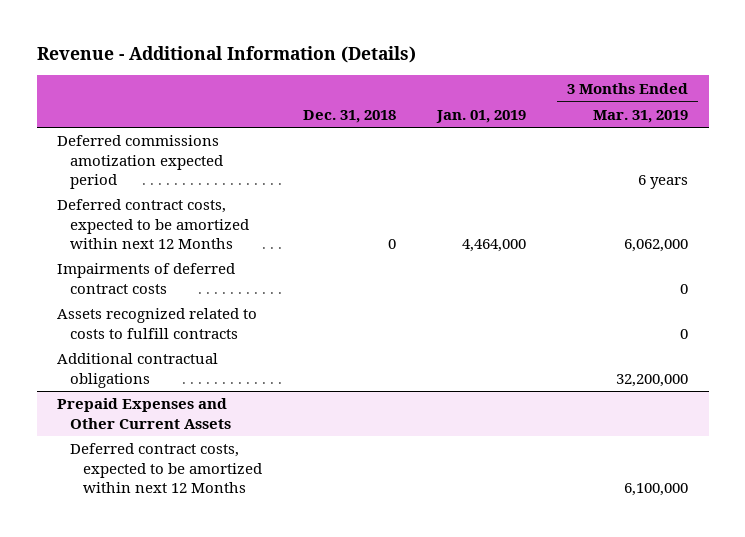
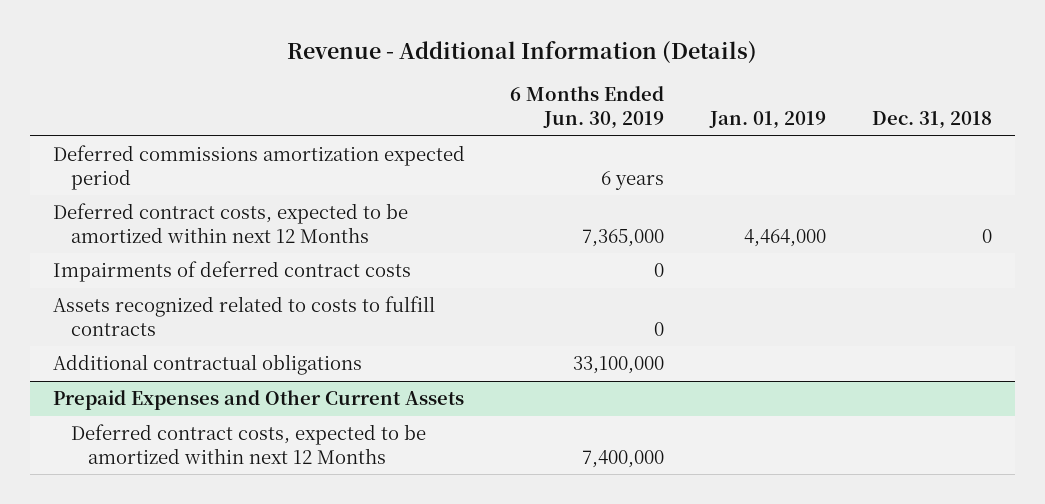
- | Dec. 31, 2018 | Jan. 01, 2019 | 3 Months Ended Mar. 31, 2019
+ | 6 Months Ended Jun. 30, 2019 | Jan. 01, 2019 | Dec. 31, 2018
- Deferred commissions amotization expected period | | | 6 years
+ Deferred commissions amortization expected period | 6 years | |

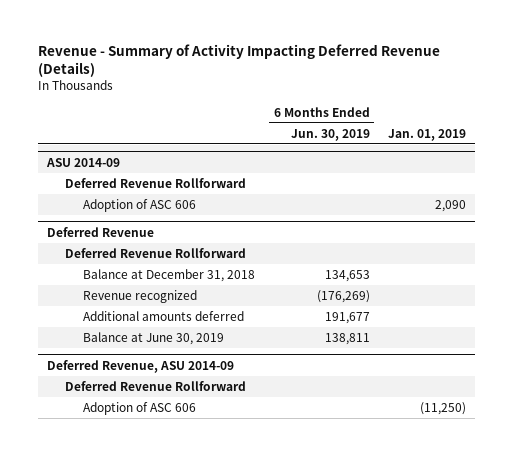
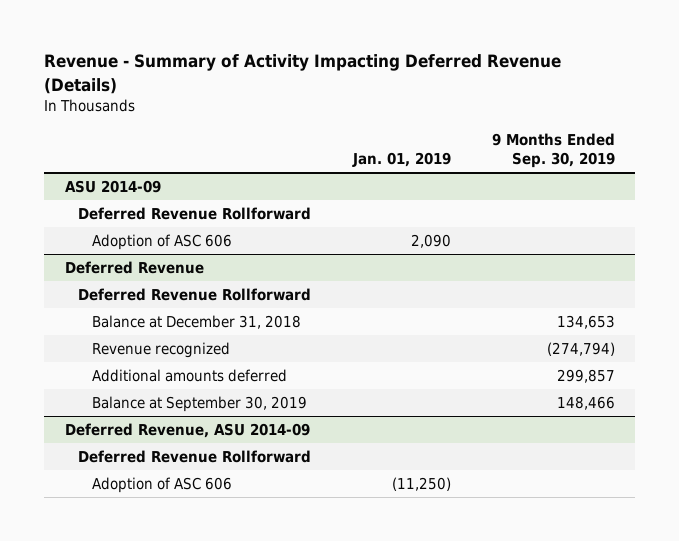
- | 6 Months Ended Jun. 30, 2019 | Jan. 01, 2019
+ | Jan. 01, 2019 | 9 Months Ended Sep. 30, 2019
@ Deferred Revenue
- Balance at June 30, 2019 | 138,811 |
+ Balance at September 30, 2019 | | 148,466

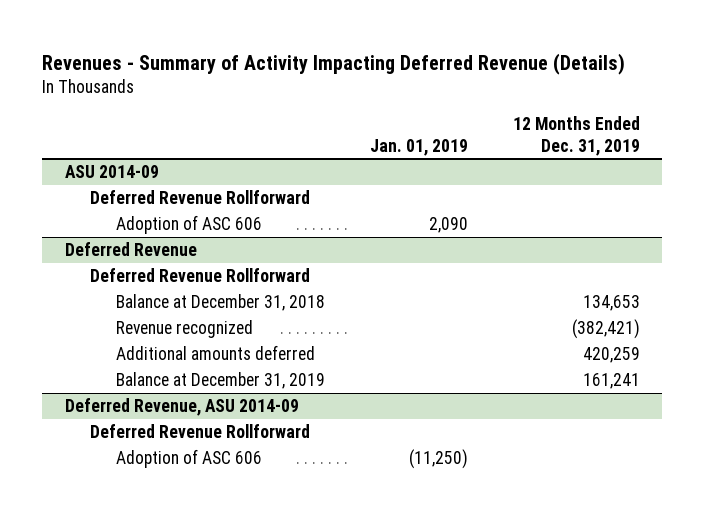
- Revenue - Summary of Activity Impacting Deferred Revenue (Details)
+ Revenues - Summary of Activity Impacting Deferred Revenue (Details)
- | Jan. 01, 2019 | 9 Months Ended Sep. 30, 2019
+ | Jan. 01, 2019 | 12 Months Ended Dec. 31, 2019
@ Deferred Revenue
- Balance at September 30, 2019 | | 148,466
+ Balance at December 31, 2019 | | 161,241

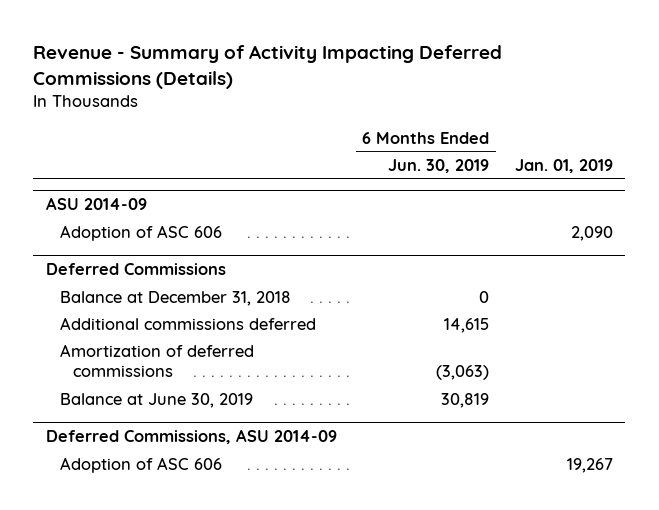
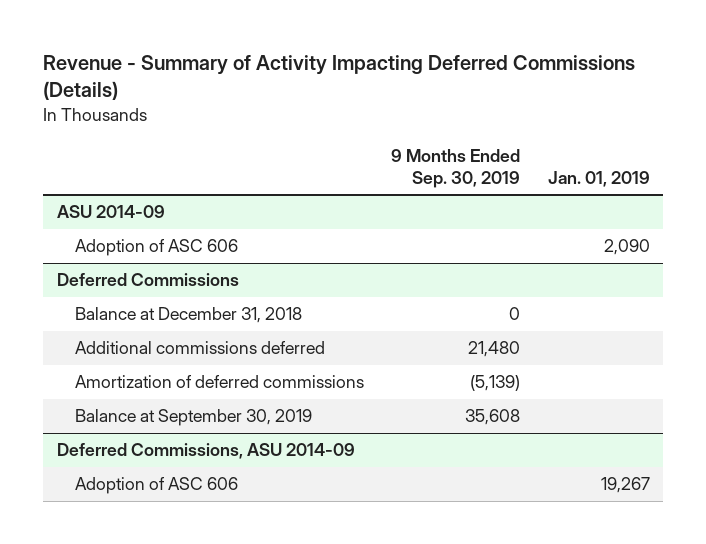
- | 6 Months Ended Jun. 30, 2019 | Jan. 01, 2019
+ | 9 Months Ended Sep. 30, 2019 | Jan. 01, 2019
@ Deferred Commissions
- Balance at June 30, 2019 | 30,819 |
+ Balance at September 30, 2019 | 35,608 |

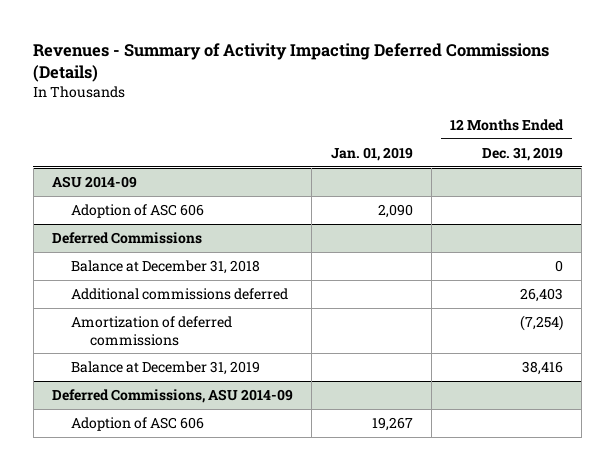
- Revenue - Summary of Activity Impacting Deferred Commissions (Details)
+ Revenues - Summary of Activity Impacting Deferred Commissions (Details)
- | 9 Months Ended Sep. 30, 2019 | Jan. 01, 2019
+ | Jan. 01, 2019 | 12 Months Ended Dec. 31, 2019
@ Deferred Commissions
- Balance at September 30, 2019 | 35,608 |
+ Balance at December 31, 2019 | | 38,416

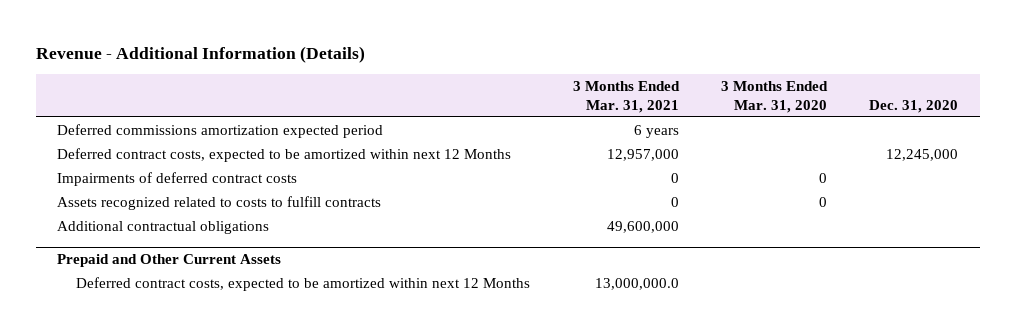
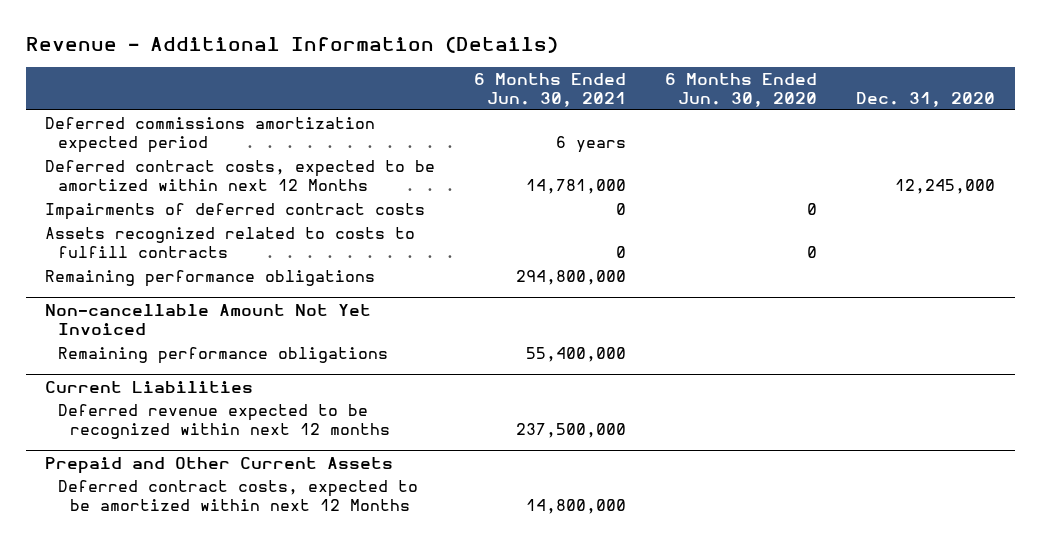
- | 3 Months Ended Mar. 31, 2021 | 3 Months Ended Mar. 31, 2020 | Dec. 31, 2020
+ | 6 Months Ended Jun. 30, 2021 | 6 Months Ended Jun. 30, 2020 | Dec. 31, 2020
- Additional contractual obligations | 49,600,000 | |
+ Remaining performance obligations | 294,800,000 | |
+ Non-cancellable Amount Not Yet Invoiced
+ Remaining performance obligations | 55,400,000 | |
+ Current Liabilities
+ Deferred revenue expected to be recognized within next 12 months | 237,500,000 | |

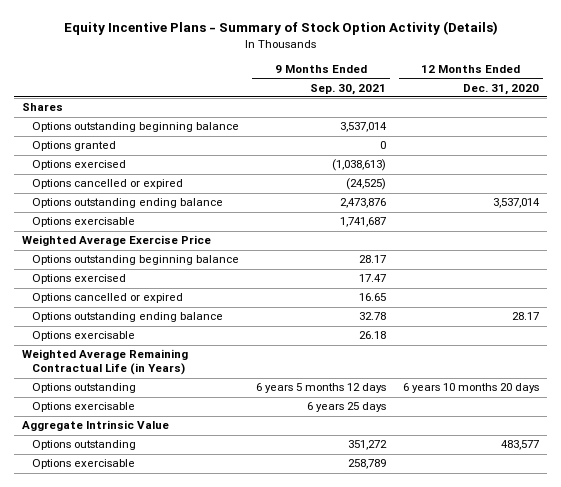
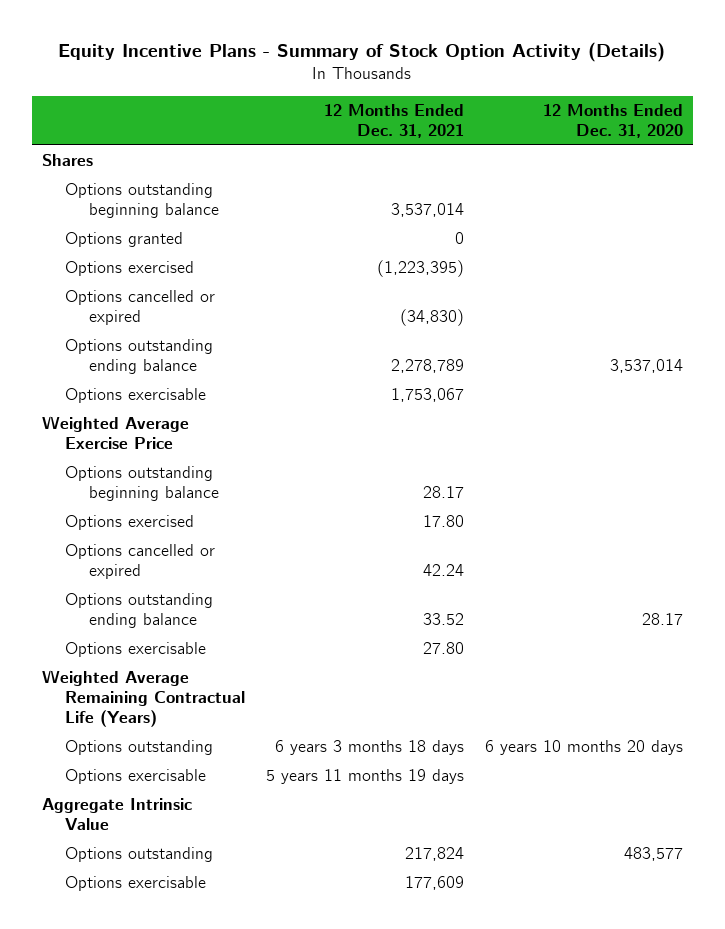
- | 9 Months Ended Sep. 30, 2021 | 12 Months Ended Dec. 31, 2020
+ | 12 Months Ended Dec. 31, 2021 | 12 Months Ended Dec. 31, 2020
- Weighted Average Remaining Contractual Life (in Years)
+ Weighted Average Remaining Contractual Life (Years)

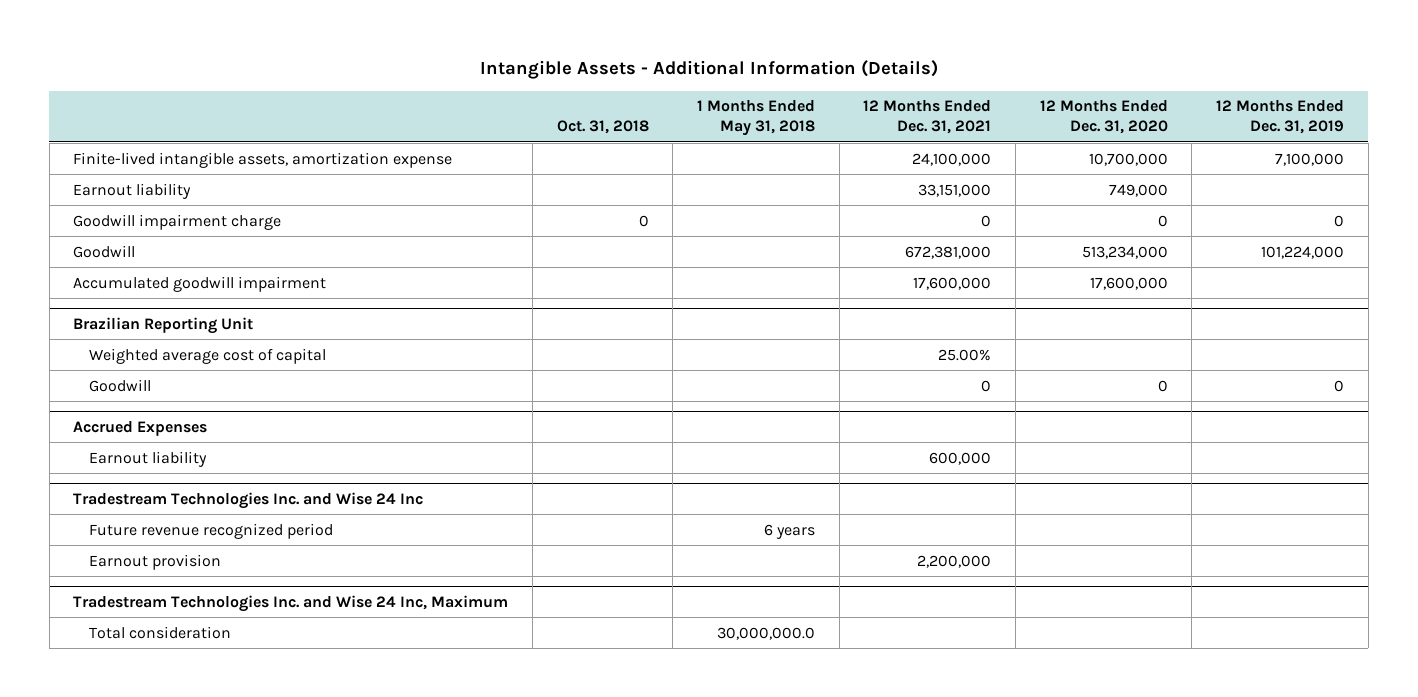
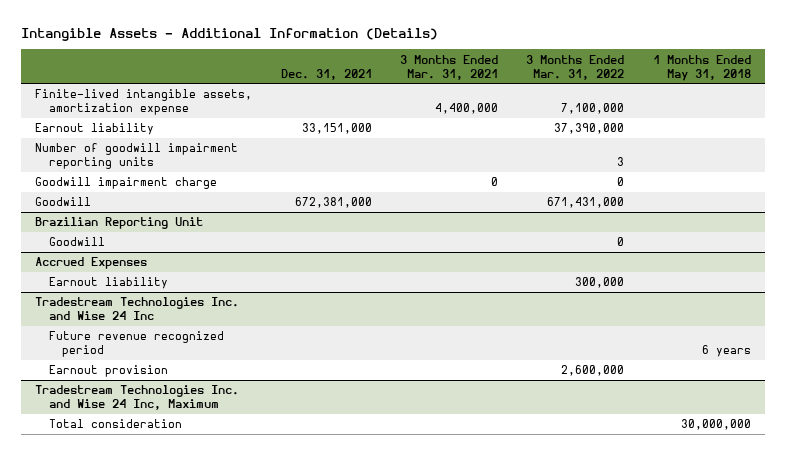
- | Oct. 31, 2018 | 1 Months Ended May 31, 2018 | 12 Months Ended Dec. 31, 2021 | 12 Months Ended Dec. 31, 2020 | 12 Months Ended Dec. 31, 2019
+ | Dec. 31, 2021 | 3 Months Ended Mar. 31, 2021 | 3 Months Ended Mar. 31, 2022 | 1 Months Ended May 31, 2018
+ Number of goodwill impairment reporting units | | | 3 |
- Accumulated goodwill impairment | | | 17,600,000 | 17,600,000 |
@ Brazilian Reporting Unit
- Weighted average cost of capital | | | 25.00% | |
@ Tradestream Technologies Inc. and Wise 24 Inc, Maximum
- Total consideration | | 30,000,000.0 | | |
+ Total consideration | | | | 30,000,000

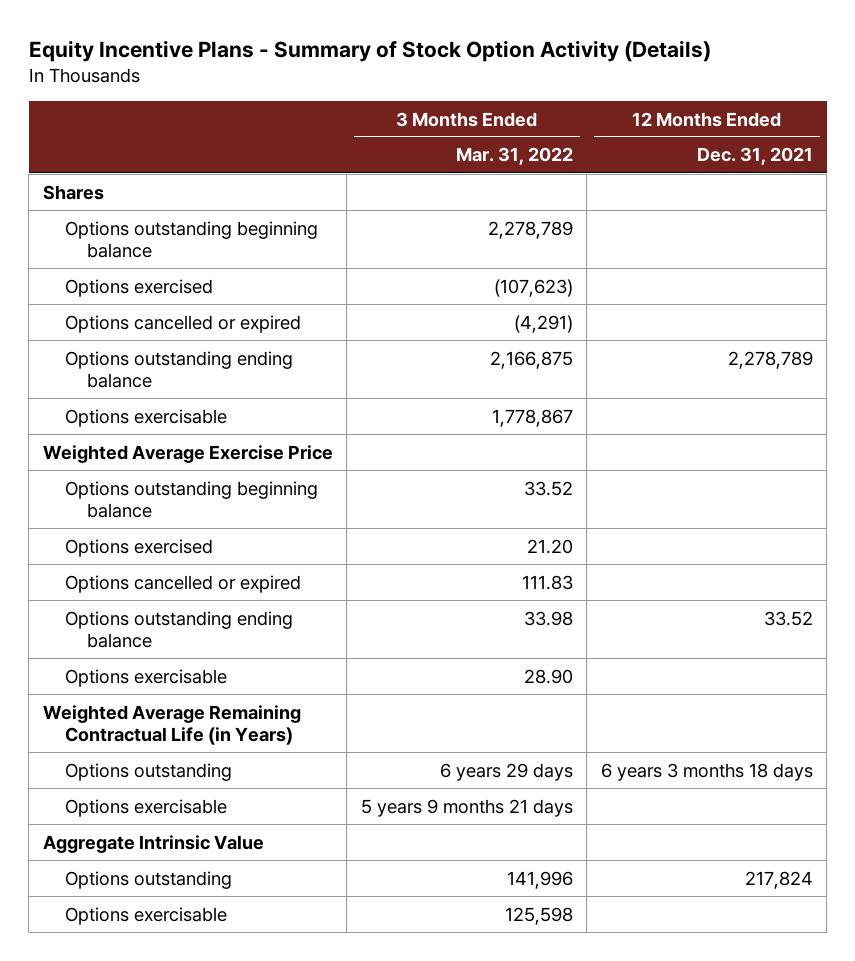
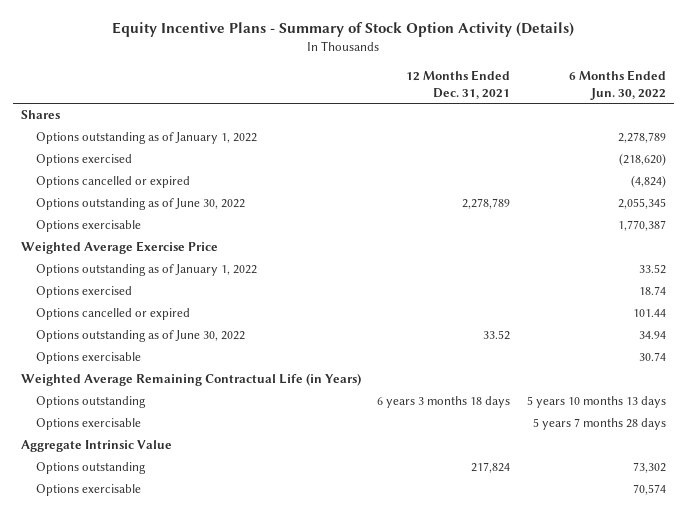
- | 3 Months Ended Mar. 31, 2022 | 12 Months Ended Dec. 31, 2021
+ | 12 Months Ended Dec. 31, 2021 | 6 Months Ended Jun. 30, 2022
- Options outstanding beginning balance | 2,278,789 |
+ Options outstanding as of January 1, 2022 | | 2,278,789
- Options outstanding ending balance | 2,166,875 | 2,278,789
+ Options outstanding as of June 30, 2022 | 2,278,789 | 2,055,345
- Options outstanding beginning balance | 33.52 |
+ Options outstanding as of January 1, 2022 | | 33.52
- Options outstanding ending balance | 33.98 | 33.52
+ Options outstanding as of June 30, 2022 | 33.52 | 34.94

